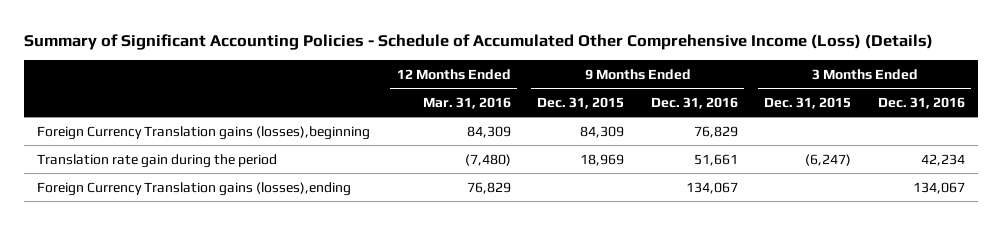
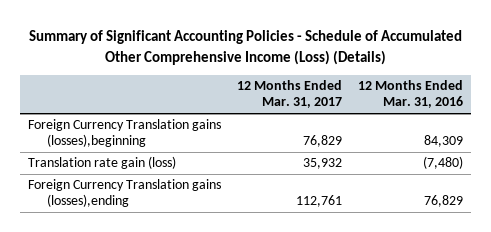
- | 12 Months Ended Mar. 31, 2016 | 9 Months Ended Dec. 31, 2015 | 9 Months Ended Dec. 31, 2016 | 3 Months Ended Dec. 31, 2015 | 3 Months Ended Dec. 31, 2016
+ | 12 Months Ended Mar. 31, 2017 | 12 Months Ended Mar. 31, 2016
- Translation rate gain during the period | (7,480) | 18,969 | 51,661 | (6,247) | 42,234
+ Translation rate gain (loss) | 35,932 | (7,480)

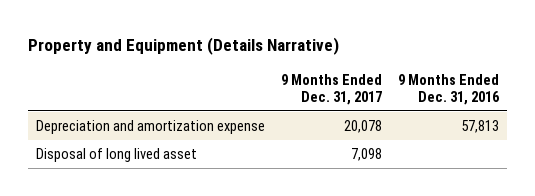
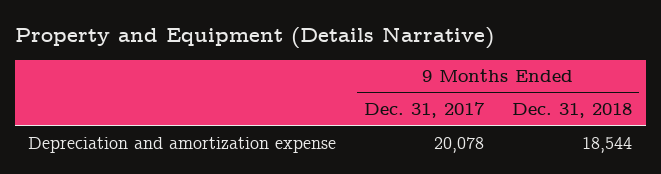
- | 9 Months Ended Dec. 31, 2017 | 9 Months Ended Dec. 31, 2016
+ | 9 Months Ended Dec. 31, 2017 | 9 Months Ended Dec. 31, 2018
- Disposal of long lived asset | 7,098 |

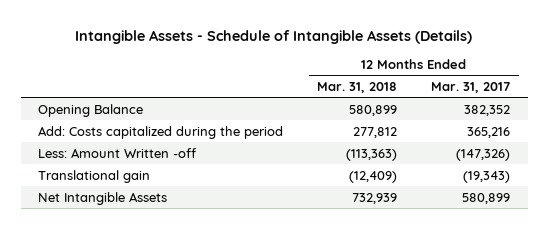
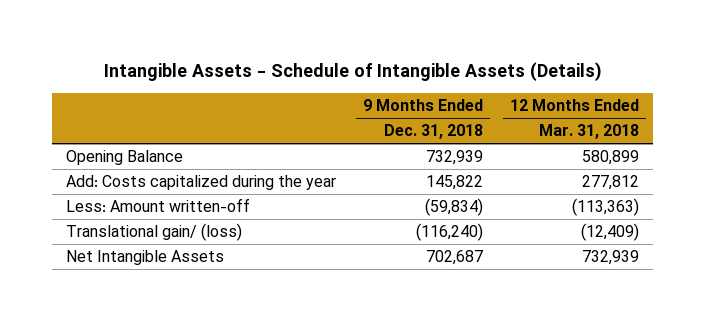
- | 12 Months Ended Mar. 31, 2018 | 12 Months Ended Mar. 31, 2017
+ | 9 Months Ended Dec. 31, 2018 | 12 Months Ended Mar. 31, 2018
- Add: Costs capitalized during the period | 277,812 | 365,216
- Less: Amount Written -off | (113,363) | (147,326)
- Translational gain | (12,409) | (19,343)
+ Add: Costs capitalized during the year | 145,822 | 277,812
+ Less: Amount written-off | (59,834) | (113,363)
+ Translational gain/ (loss) | (116,240) | (12,409)

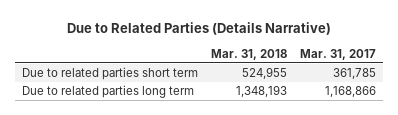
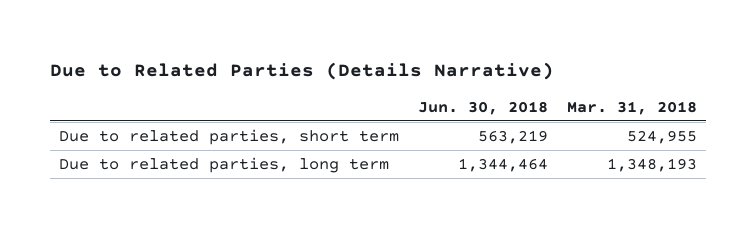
- | Mar. 31, 2018 | Mar. 31, 2017
+ | Jun. 30, 2018 | Mar. 31, 2018
- Due to related parties short term | 524,955 | 361,785
- Due to related parties long term | 1,348,193 | 1,168,866
+ Due to related parties, short term | 563,219 | 524,955
+ Due to related parties, long term | 1,344,464 | 1,348,193

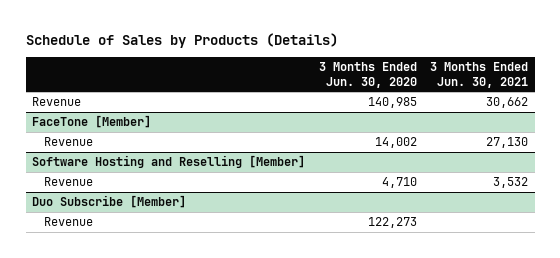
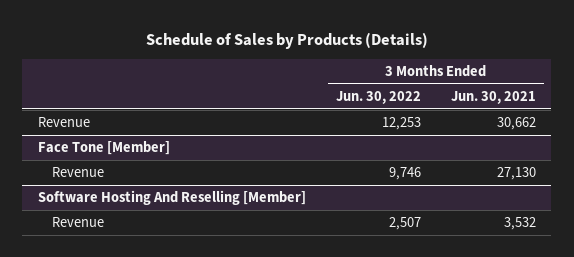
- | 3 Months Ended Jun. 30, 2020 | 3 Months Ended Jun. 30, 2021
+ | 3 Months Ended Jun. 30, 2022 | 3 Months Ended Jun. 30, 2021
- FaceTone [Member]
+ Face Tone [Member]
- Software Hosting and Reselling [Member]
+ Software Hosting And Reselling [Member]
- Duo Subscribe [Member]
- Revenue | 122,273 |

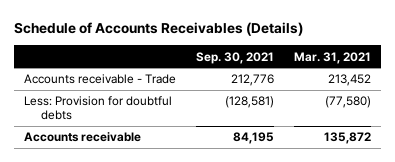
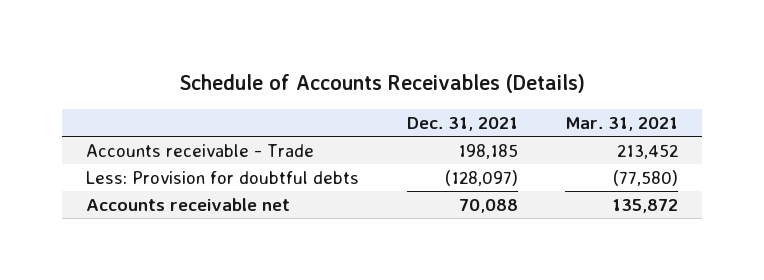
- | Sep. 30, 2021 | Mar. 31, 2021
+ | Dec. 31, 2021 | Mar. 31, 2021
- Accounts receivable | 84,195 | 135,872
+ Accounts receivable net | 70,088 | 135,872

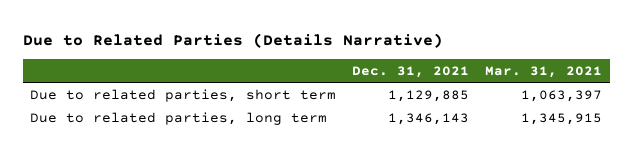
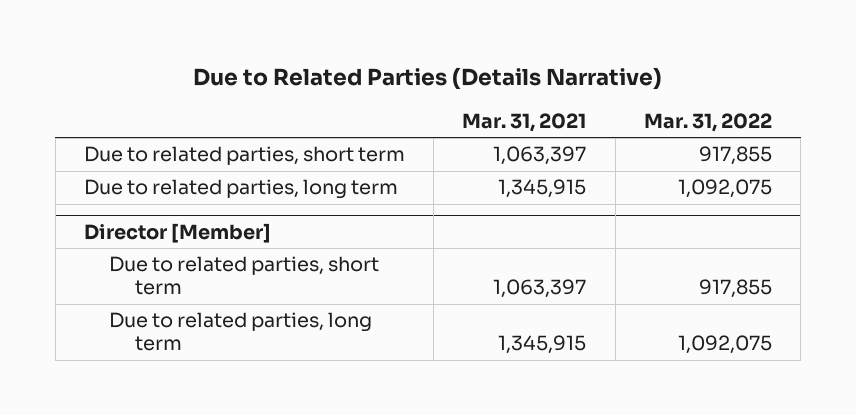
- | Dec. 31, 2021 | Mar. 31, 2021
+ | Mar. 31, 2021 | Mar. 31, 2022
+ Director [Member]
+ Due to related parties, short term | 1,063,397 | 917,855
+ Due to related parties, long term | 1,345,915 | 1,092,075

